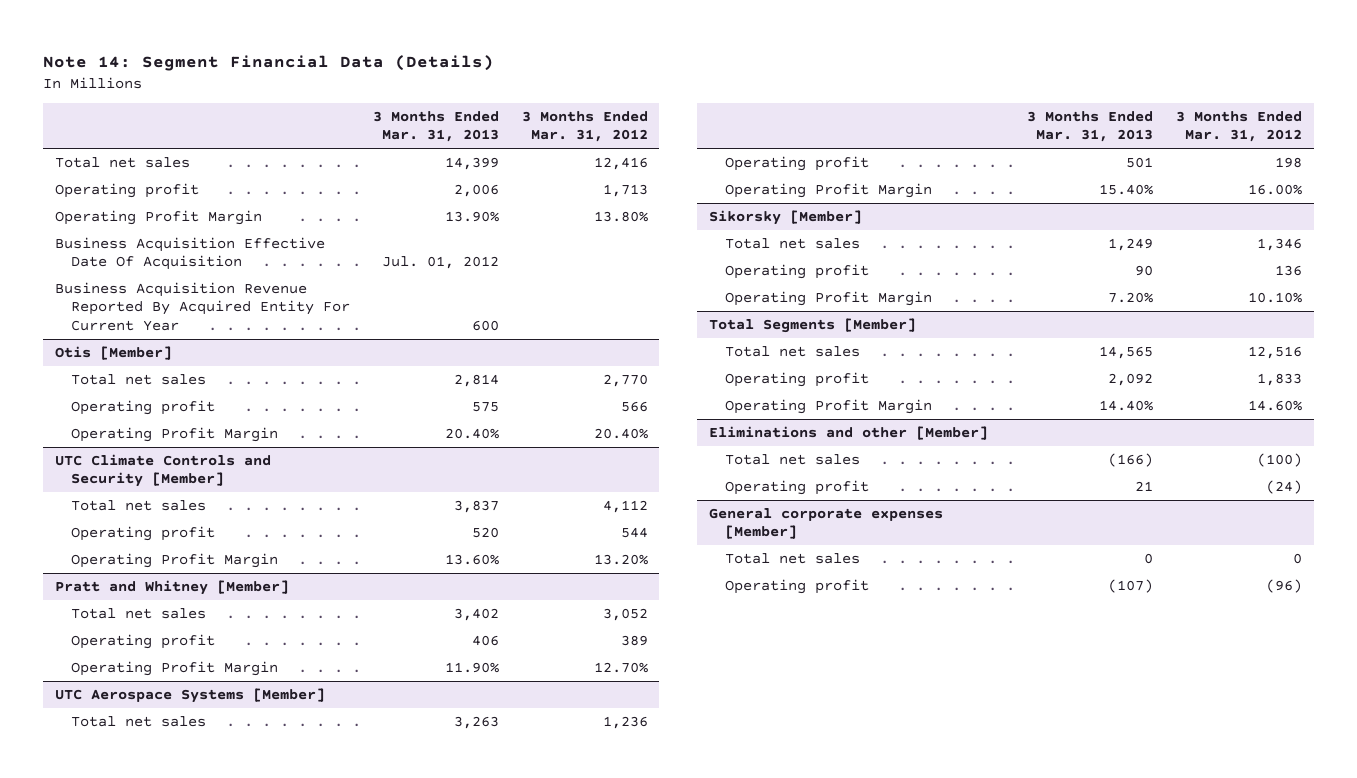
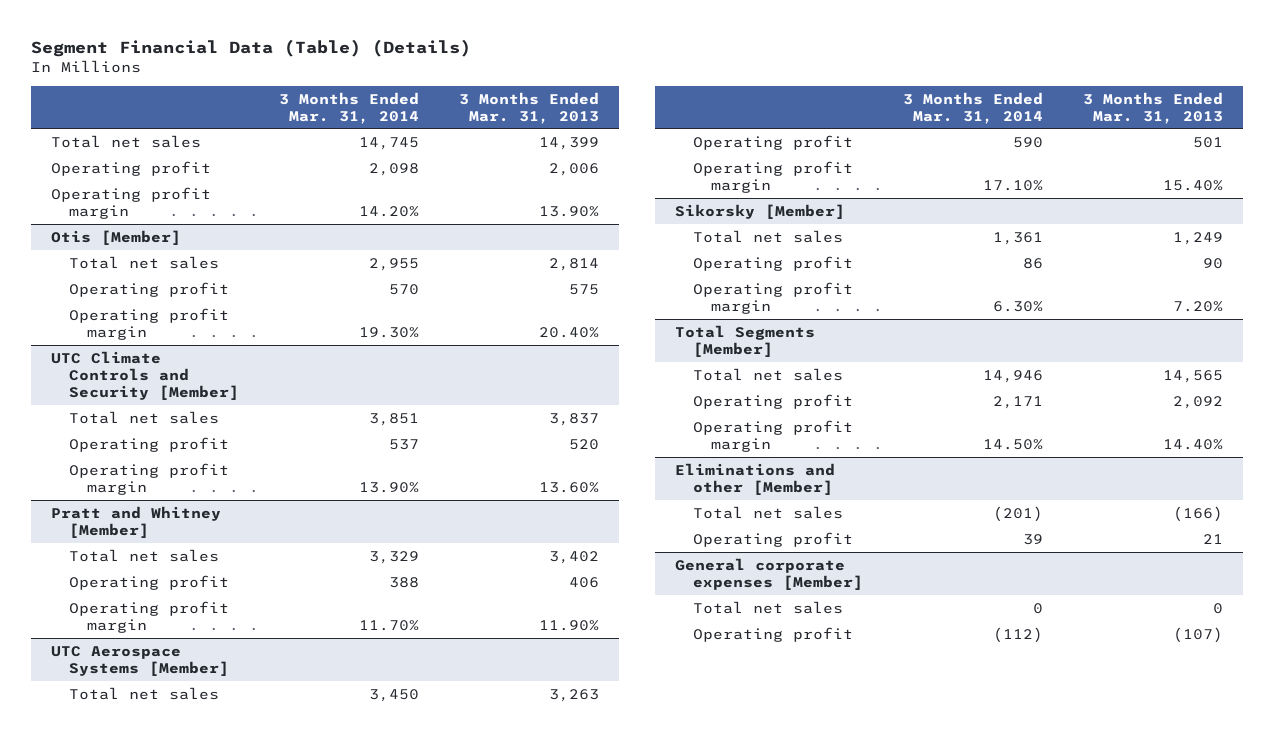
- Note 14: Segment Financial Data (Details)
+ Segment Financial Data (Table) (Details)
- | 3 Months Ended Mar. 31, 2013 | 3 Months Ended Mar. 31, 2012
+ | 3 Months Ended Mar. 31, 2014 | 3 Months Ended Mar. 31, 2013
- Operating Profit Margin | 13.90% | 13.80%
- Business Acquisition Effective Date Of Acquisition | Jul. 01, 2012 |
- Business Acquisition Revenue Reported By Acquired Entity For Current Year | 600 |
+ Operating profit margin | 14.20% | 13.90%
@ Otis [Member]
- Operating Profit Margin | 20.40% | 20.40%
+ Operating profit margin | 19.30% | 20.40%
@ UTC Climate Controls and Security [Member]
- Operating Profit Margin | 13.60% | 13.20%
+ Operating profit margin | 13.90% | 13.60%
@ Pratt and Whitney [Member]
- Operating Profit Margin | 11.90% | 12.70%
+ Operating profit margin | 11.70% | 11.90%
@ UTC Aerospace Systems [Member]
- Operating Profit Margin | 15.40% | 16.00%
+ Operating profit margin | 17.10% | 15.40%
@ Sikorsky [Member]
- Operating Profit Margin | 7.20% | 10.10%
+ Operating profit margin | 6.30% | 7.20%
@ Total Segments [Member]
- Operating Profit Margin | 14.40% | 14.60%
+ Operating profit margin | 14.50% | 14.40%

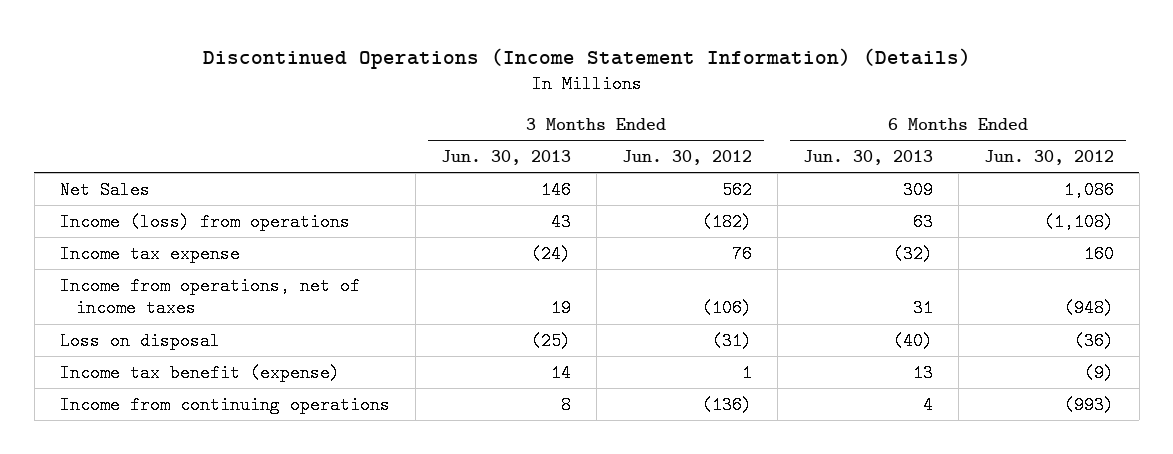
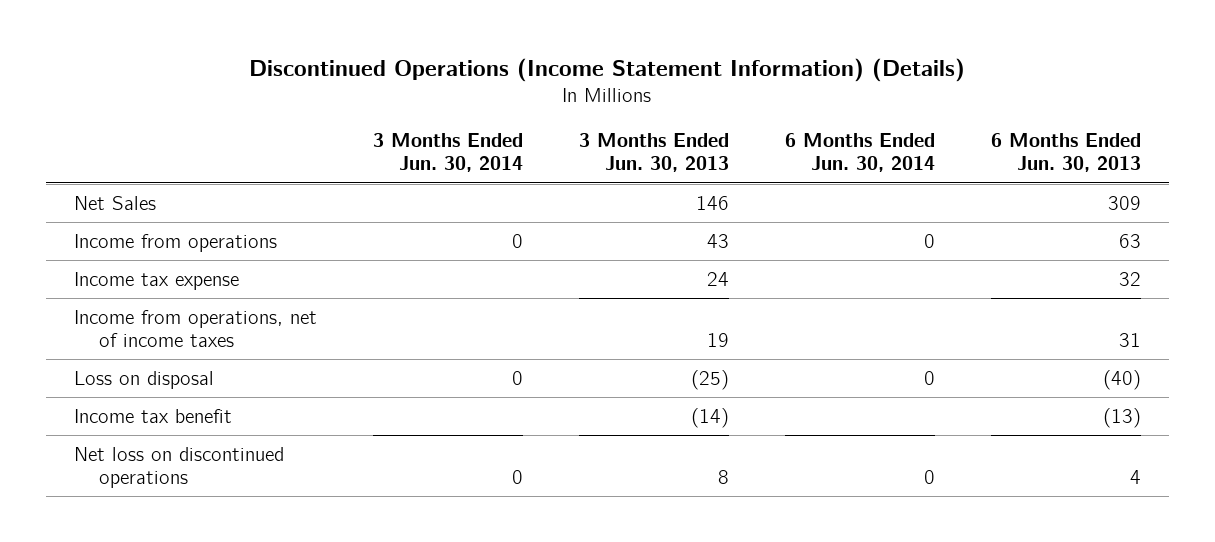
- | 3 Months Ended Jun. 30, 2013 | 3 Months Ended Jun. 30, 2012 | 6 Months Ended Jun. 30, 2013 | 6 Months Ended Jun. 30, 2012
+ | 3 Months Ended Jun. 30, 2014 | 3 Months Ended Jun. 30, 2013 | 6 Months Ended Jun. 30, 2014 | 6 Months Ended Jun. 30, 2013
- Income (loss) from operations | 43 | (182) | 63 | (1,108)
- Income tax expense | (24) | 76 | (32) | 160
+ Income from operations | 0 | 43 | 0 | 63
+ Income tax expense | | 24 | | 32
- Income tax benefit (expense) | 14 | 1 | 13 | (9)
- Income from continuing operations | 8 | (136) | 4 | (993)
+ Income tax benefit | | (14) | | (13)
+ Net loss on discontinued operations | 0 | 8 | 0 | 4

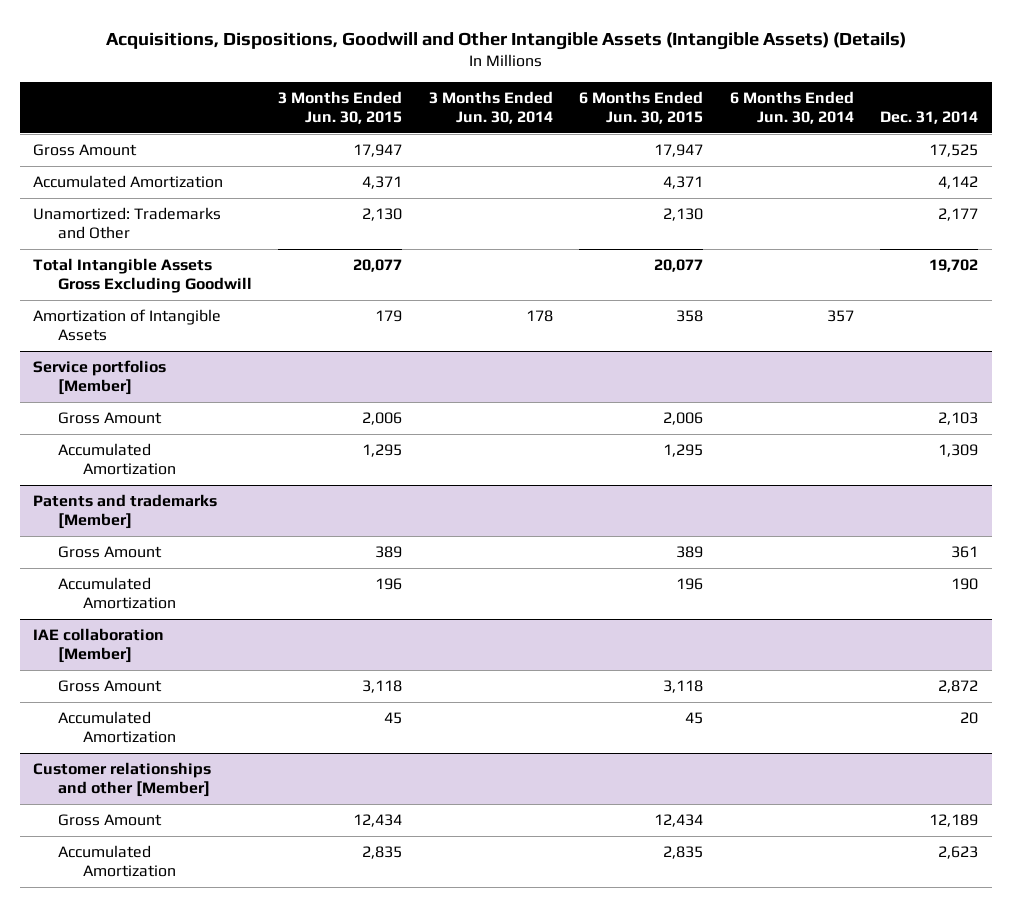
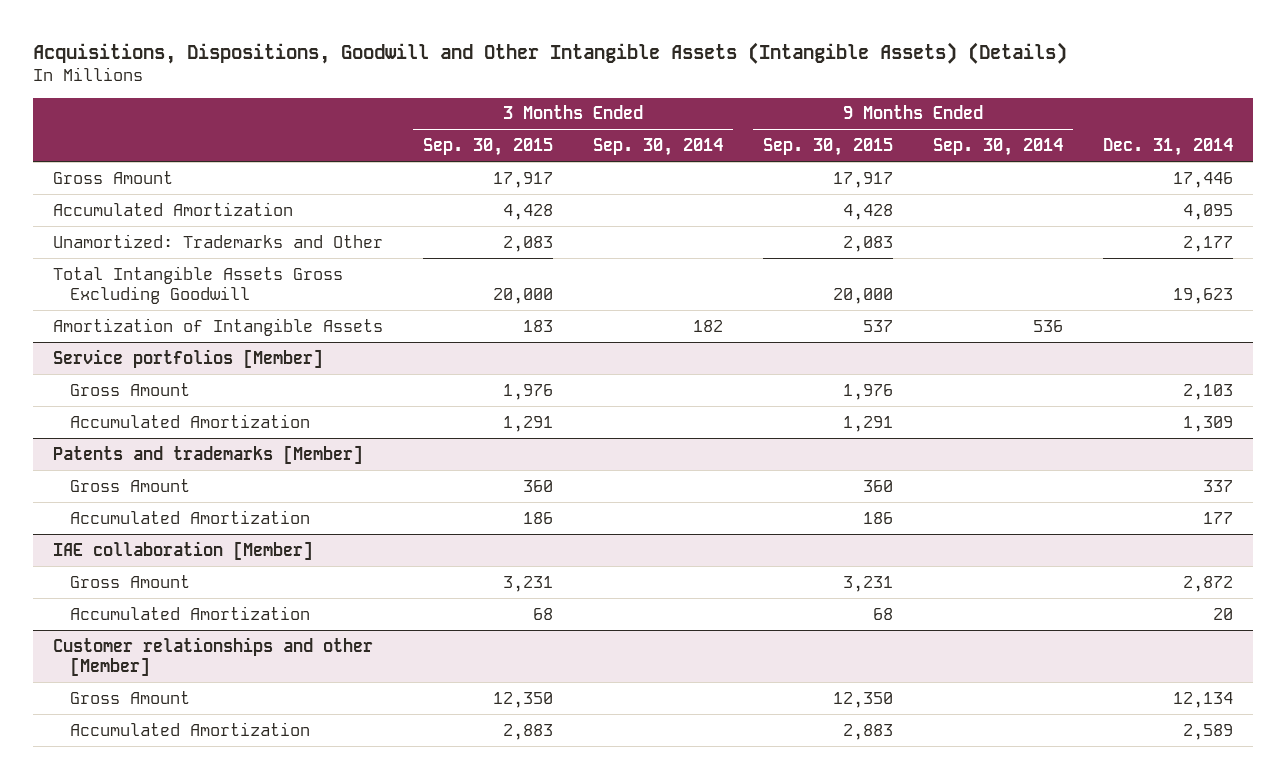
- | 3 Months Ended Jun. 30, 2015 | 3 Months Ended Jun. 30, 2014 | 6 Months Ended Jun. 30, 2015 | 6 Months Ended Jun. 30, 2014 | Dec. 31, 2014
+ | 3 Months Ended Sep. 30, 2015 | 3 Months Ended Sep. 30, 2014 | 9 Months Ended Sep. 30, 2015 | 9 Months Ended Sep. 30, 2014 | Dec. 31, 2014
- Gross Amount | 17,947 | | 17,947 | | 17,525
- Accumulated Amortization | 4,371 | | 4,371 | | 4,142
+ Gross Amount | 17,917 | | 17,917 | | 17,446
+ Accumulated Amortization | 4,428 | | 4,428 | | 4,095
- Total Intangible Assets Gross Excluding Goodwill | 20,077 | | 20,077 | | 19,702
+ Total Intangible Assets Gross Excluding Goodwill | 20,000 | | 20,000 | | 19,623
@ Patents and trademarks [Member]
- Gross Amount | 389 | | 389 | | 361
- Accumulated Amortization | 196 | | 196 | | 190
+ Gross Amount | 360 | | 360 | | 337
+ Accumulated Amortization | 186 | | 186 | | 177
@ Customer relationships and other [Member]
- Gross Amount | 12,434 | | 12,434 | | 12,189
- Accumulated Amortization | 2,835 | | 2,835 | | 2,623
+ Gross Amount | 12,350 | | 12,350 | | 12,134
+ Accumulated Amortization | 2,883 | | 2,883 | | 2,589

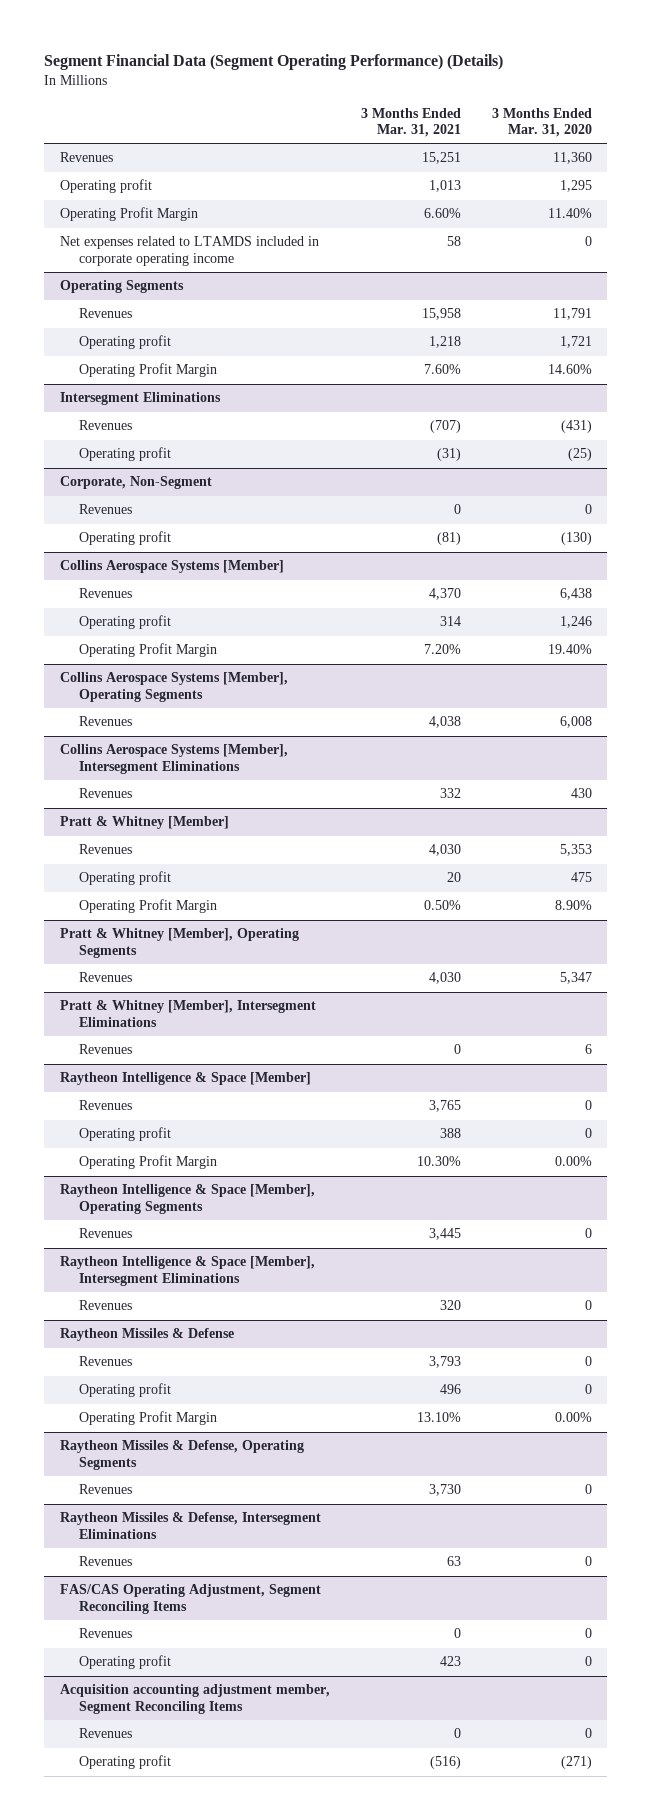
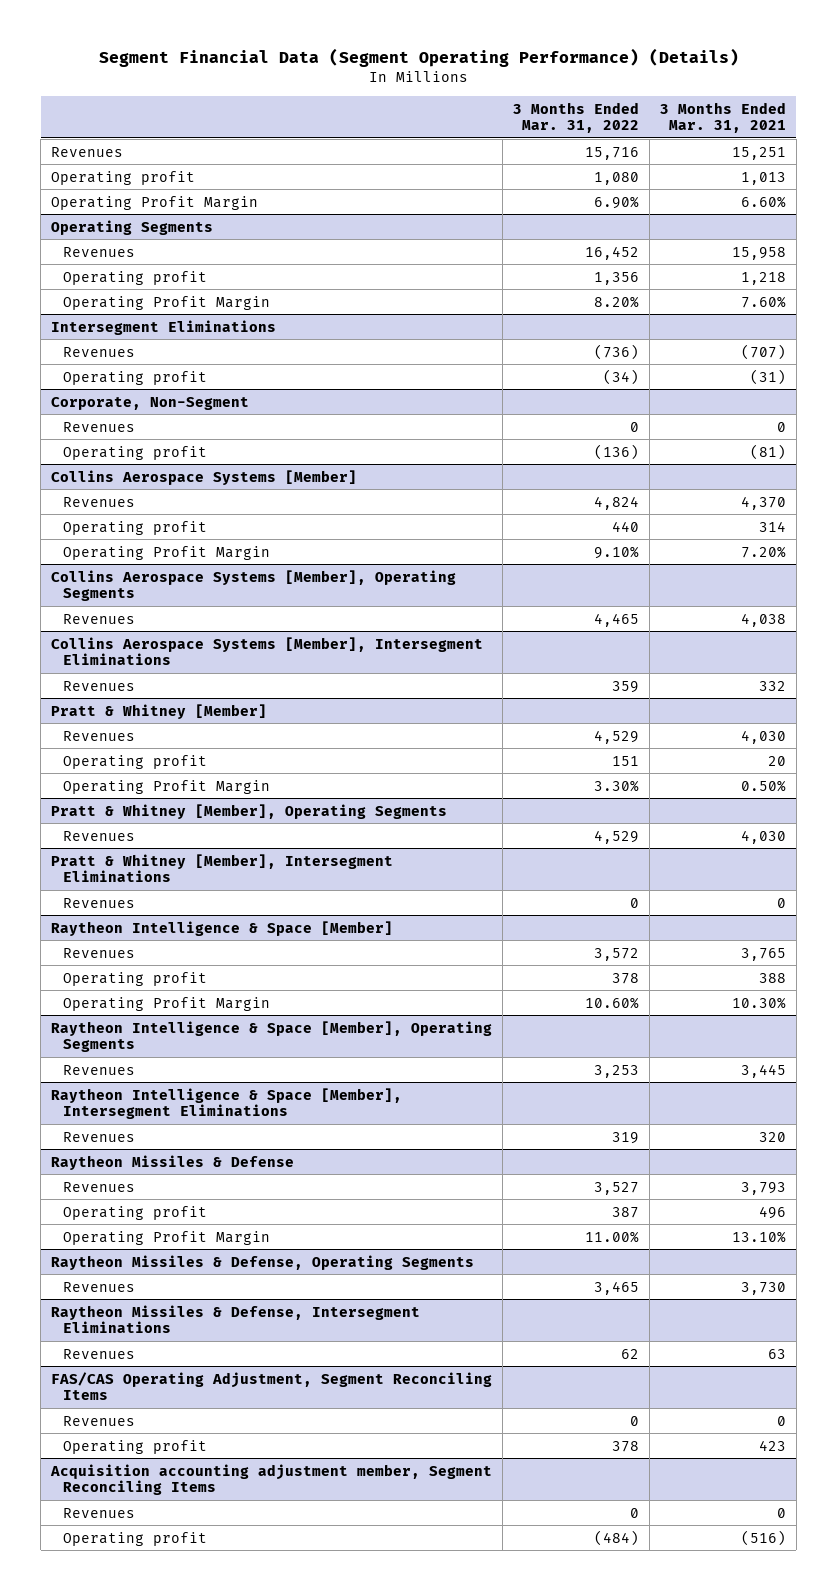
- | 3 Months Ended Mar. 31, 2021 | 3 Months Ended Mar. 31, 2020
+ | 3 Months Ended Mar. 31, 2022 | 3 Months Ended Mar. 31, 2021
- Net expenses related to LTAMDS included in corporate operating income | 58 | 0

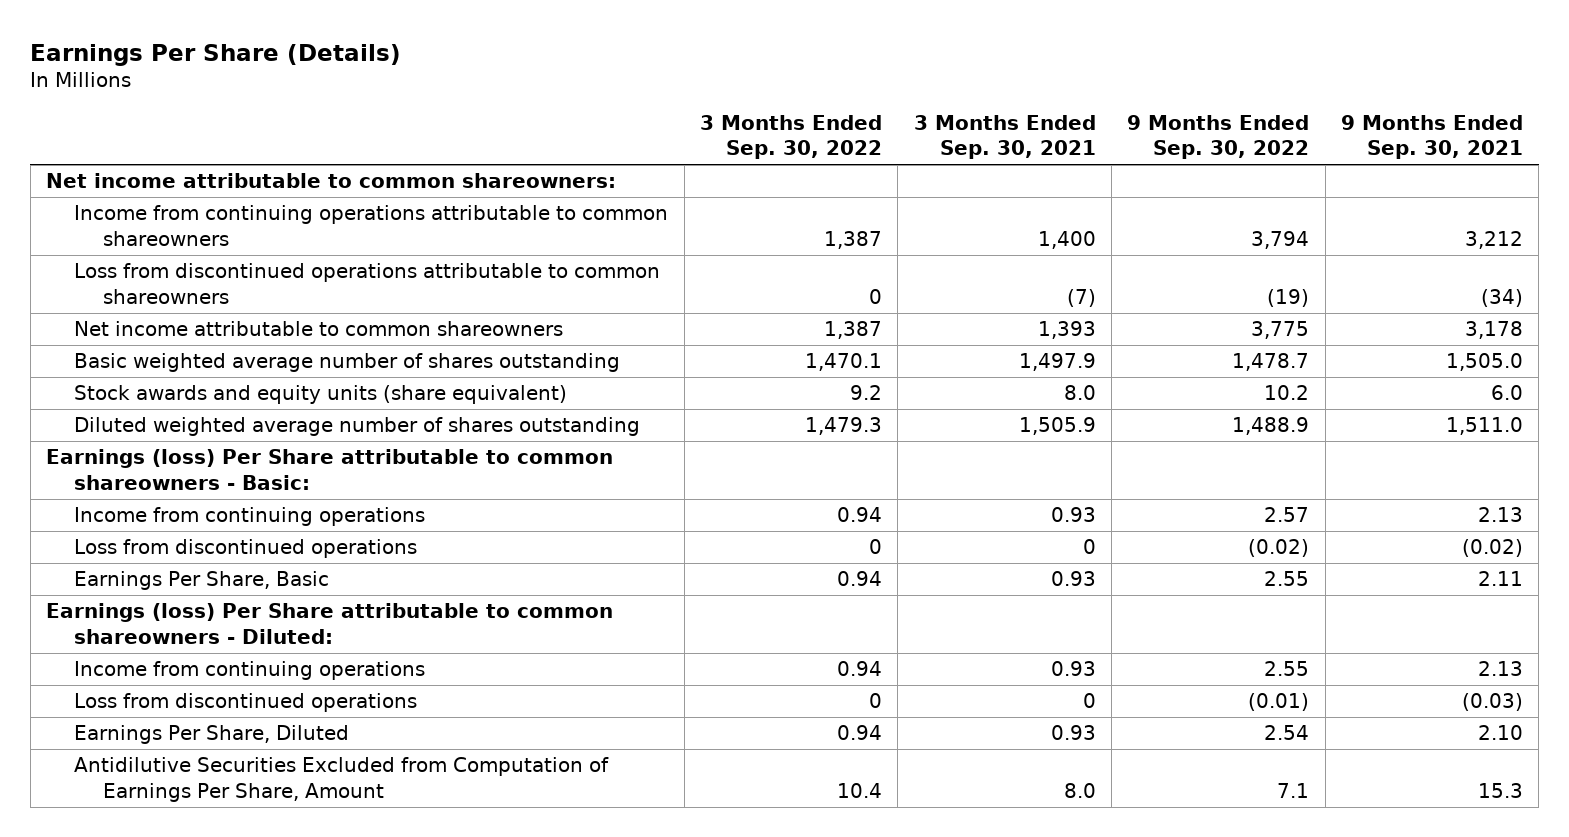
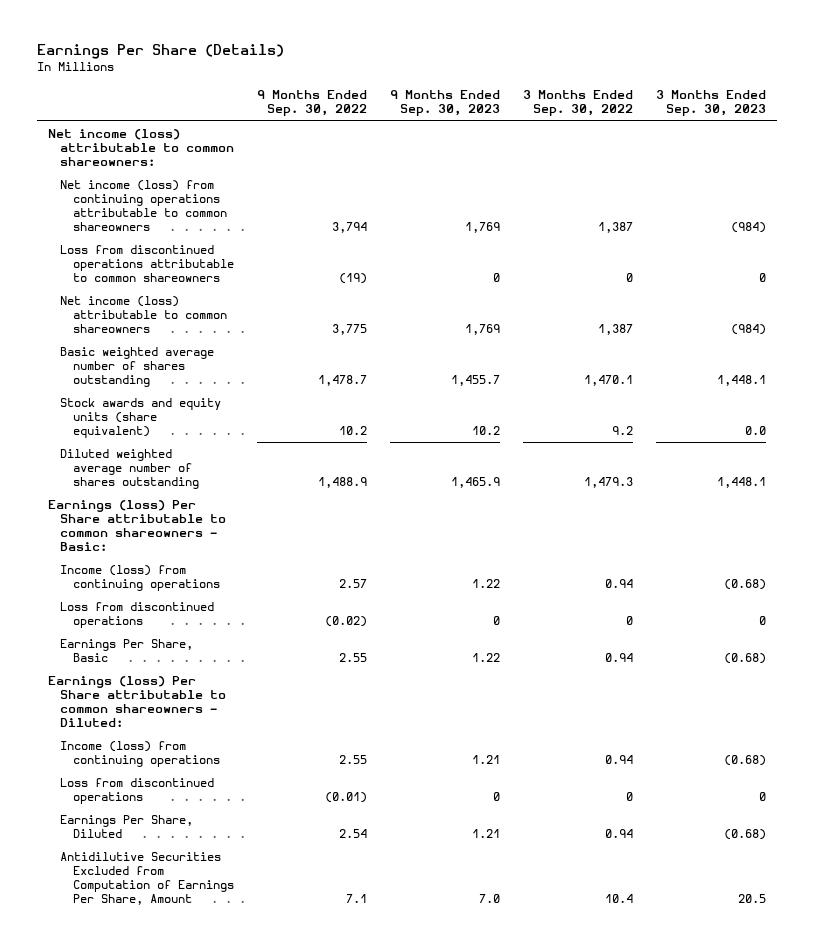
- | 3 Months Ended Sep. 30, 2022 | 3 Months Ended Sep. 30, 2021 | 9 Months Ended Sep. 30, 2022 | 9 Months Ended Sep. 30, 2021
+ | 9 Months Ended Sep. 30, 2022 | 9 Months Ended Sep. 30, 2023 | 3 Months Ended Sep. 30, 2022 | 3 Months Ended Sep. 30, 2023
- Net income attributable to common shareowners:
- Income from continuing operations attributable to common shareowners | 1,387 | 1,400 | 3,794 | 3,212
+ Net income (loss) attributable to common shareowners:
+ Net income (loss) from continuing operations attributable to common shareowners | 3,794 | 1,769 | 1,387 | (984)
- Net income attributable to common shareowners | 1,387 | 1,393 | 3,775 | 3,178
+ Net income (loss) attributable to common shareowners | 3,775 | 1,769 | 1,387 | (984)
- Income from continuing operations | 0.94 | 0.93 | 2.57 | 2.13
+ Income (loss) from continuing operations | 2.57 | 1.22 | 0.94 | (0.68)
- Income from continuing operations | 0.94 | 0.93 | 2.55 | 2.13
+ Income (loss) from continuing operations | 2.55 | 1.21 | 0.94 | (0.68)

